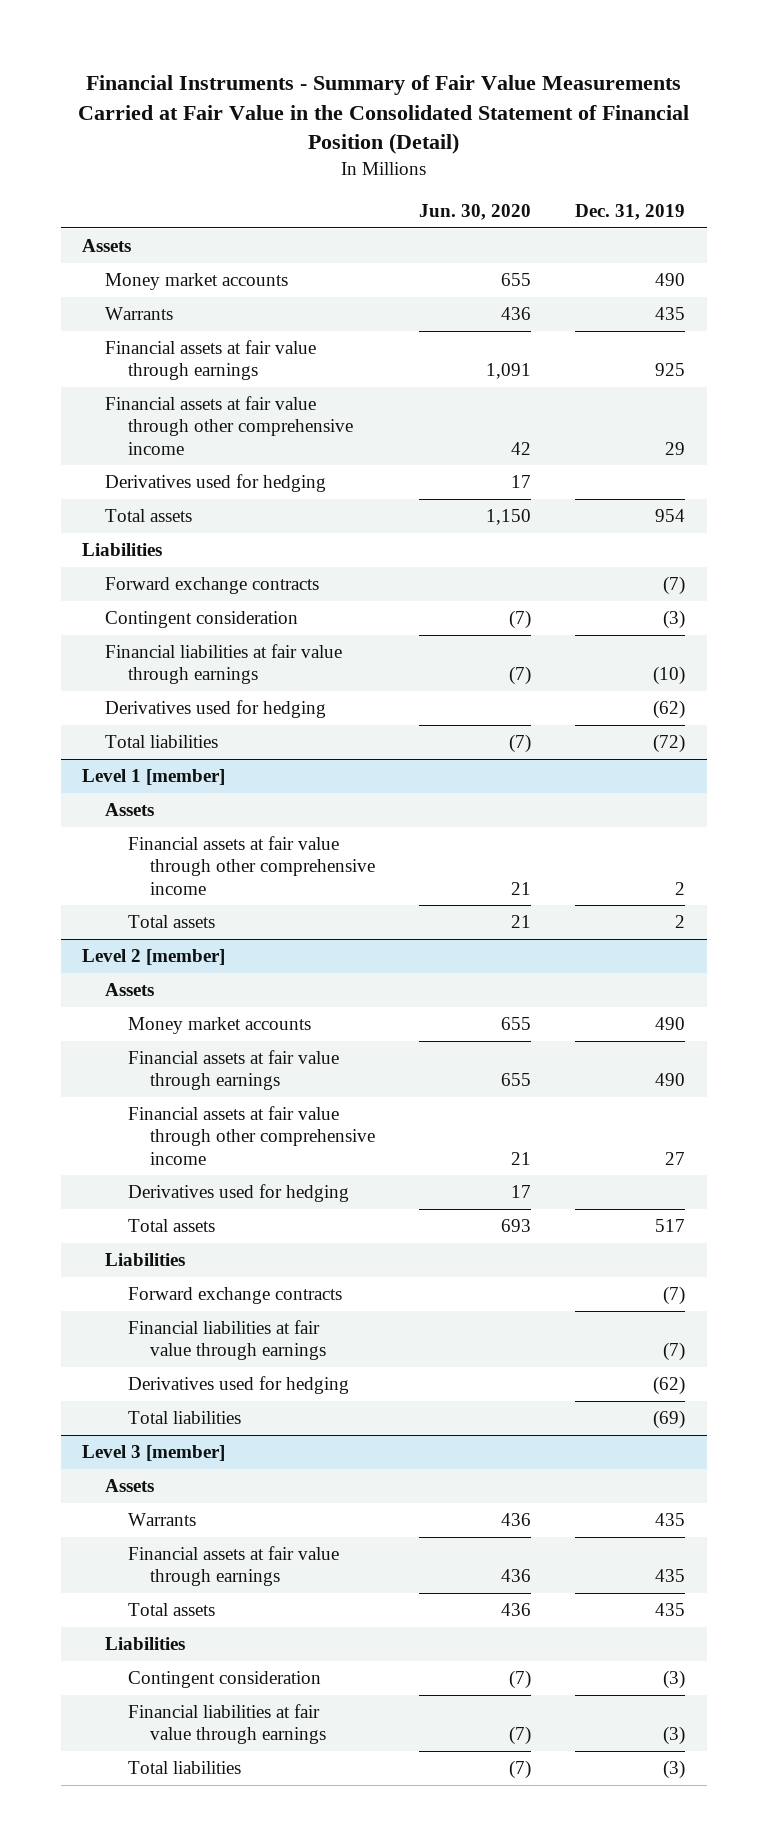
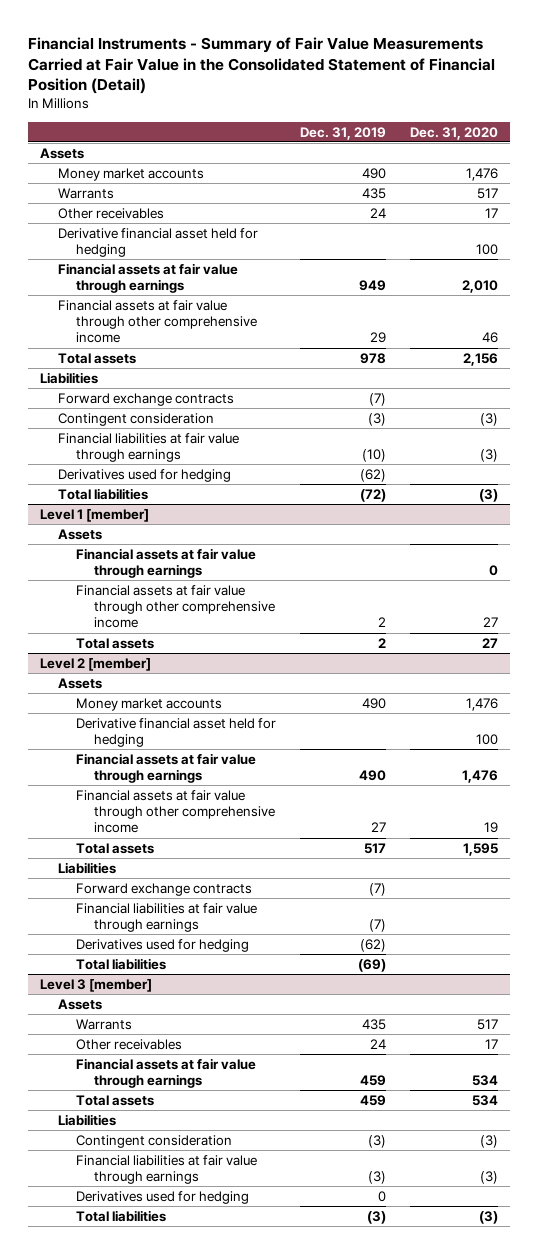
- | Jun. 30, 2020 | Dec. 31, 2019
+ | Dec. 31, 2019 | Dec. 31, 2020
- Financial assets at fair value through earnings | 1,091 | 925
+ Other receivables | 24 | 17
+ Derivative financial asset held for hedging | | 100
+ Financial assets at fair value through earnings | 949 | 2,010
- Derivatives used for hedging | 17 |
- Total assets | 1,150 | 954
+ Total assets | 978 | 2,156
@ Level 1 [member]
+ Financial assets at fair value through earnings | | 0
@ Level 2 [member]
+ Derivative financial asset held for hedging | | 100
- Derivatives used for hedging | 17 |
@ Level 3 [member]
- Financial assets at fair value through earnings | 436 | 435
- Total assets | 436 | 435
+ Other receivables | 24 | 17
+ Financial assets at fair value through earnings | 459 | 534
+ Total assets | 459 | 534
+ Derivatives used for hedging | 0 |

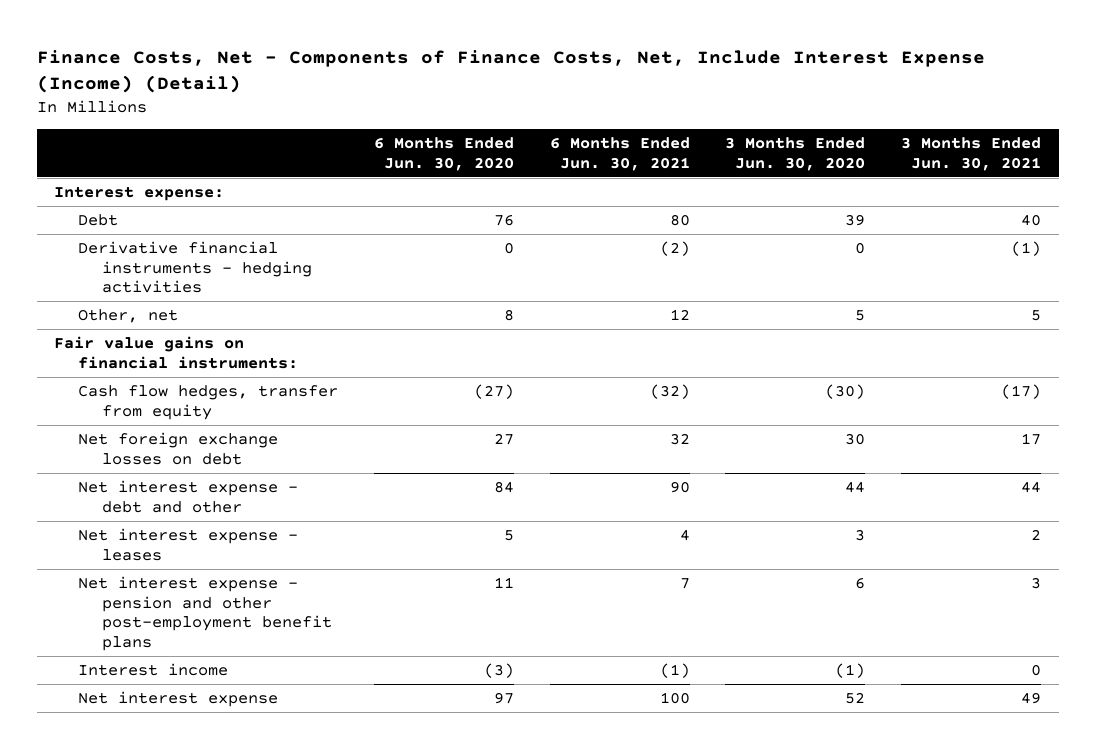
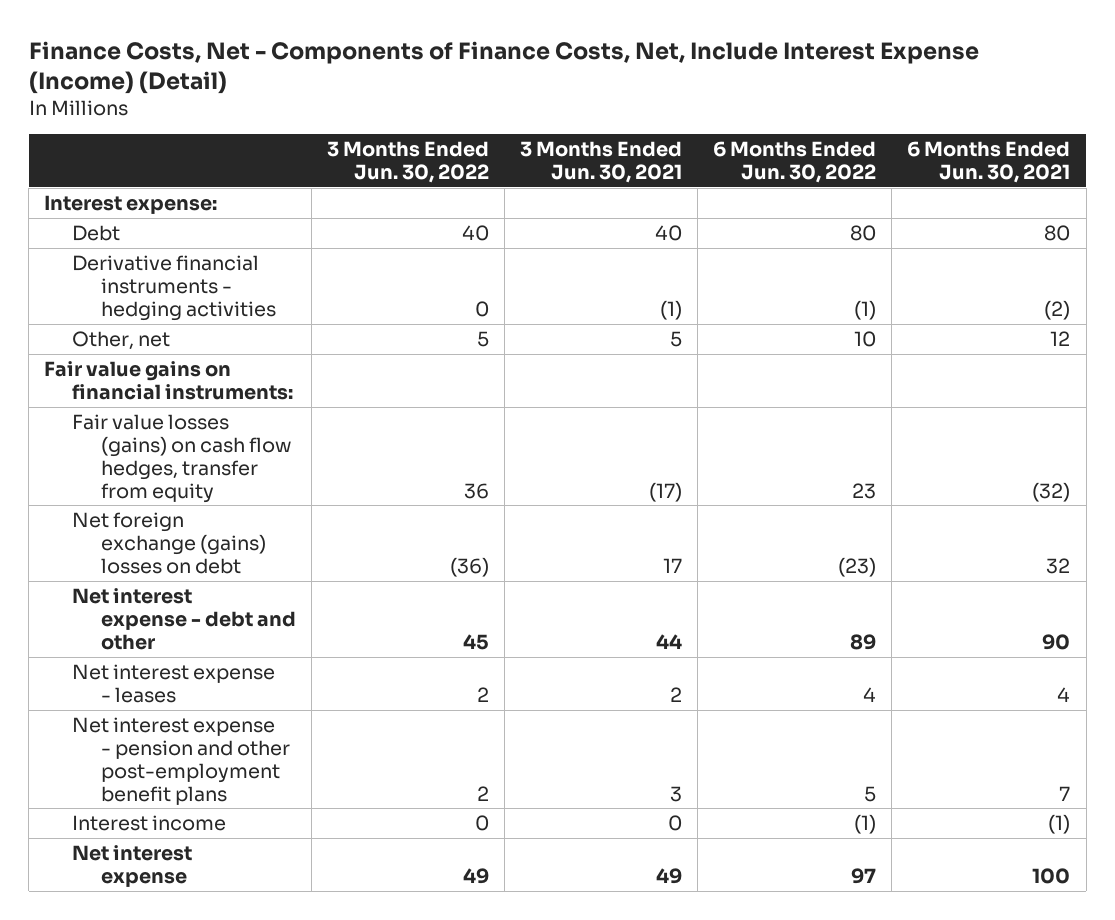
- | 6 Months Ended Jun. 30, 2020 | 6 Months Ended Jun. 30, 2021 | 3 Months Ended Jun. 30, 2020 | 3 Months Ended Jun. 30, 2021
+ | 3 Months Ended Jun. 30, 2022 | 3 Months Ended Jun. 30, 2021 | 6 Months Ended Jun. 30, 2022 | 6 Months Ended Jun. 30, 2021
- Cash flow hedges, transfer from equity | (27) | (32) | (30) | (17)
- Net foreign exchange losses on debt | 27 | 32 | 30 | 17
+ Fair value losses (gains) on cash flow hedges, transfer from equity | 36 | (17) | 23 | (32)
+ Net foreign exchange (gains) losses on debt | (36) | 17 | (23) | 32

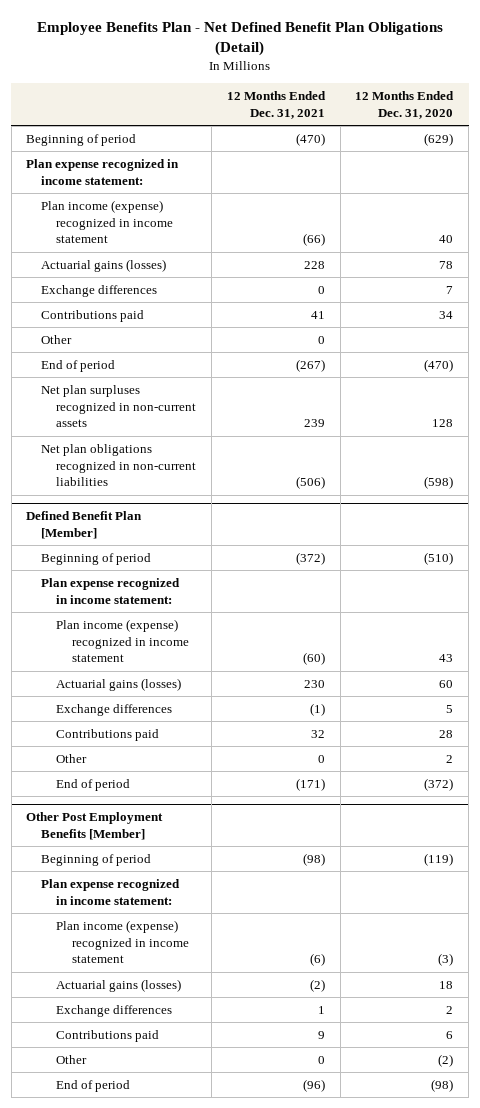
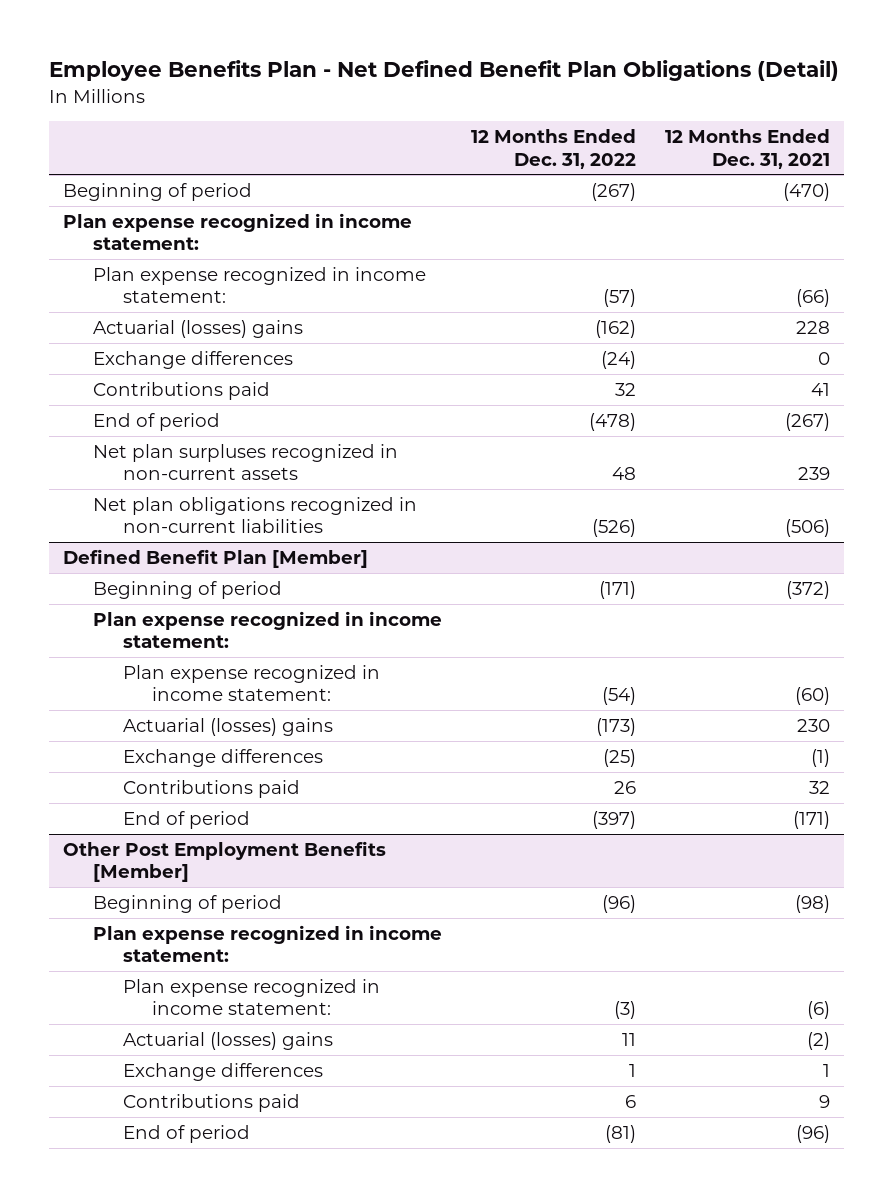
- | 12 Months Ended Dec. 31, 2021 | 12 Months Ended Dec. 31, 2020
+ | 12 Months Ended Dec. 31, 2022 | 12 Months Ended Dec. 31, 2021
- Plan income (expense) recognized in income statement | (66) | 40
- Actuarial gains (losses) | 228 | 78
+ Plan expense recognized in income statement: | (57) | (66)
+ Actuarial (losses) gains | (162) | 228
- Other | 0 |
@ Defined Benefit Plan [Member]
- Plan income (expense) recognized in income statement | (60) | 43
- Actuarial gains (losses) | 230 | 60
+ Plan expense recognized in income statement: | (54) | (60)
+ Actuarial (losses) gains | (173) | 230
- Other | 0 | 2
@ Other Post Employment Benefits [Member]
- Plan income (expense) recognized in income statement | (6) | (3)
- Actuarial gains (losses) | (2) | 18
+ Plan expense recognized in income statement: | (3) | (6)
+ Actuarial (losses) gains | 11 | (2)
- Other | 0 | (2)

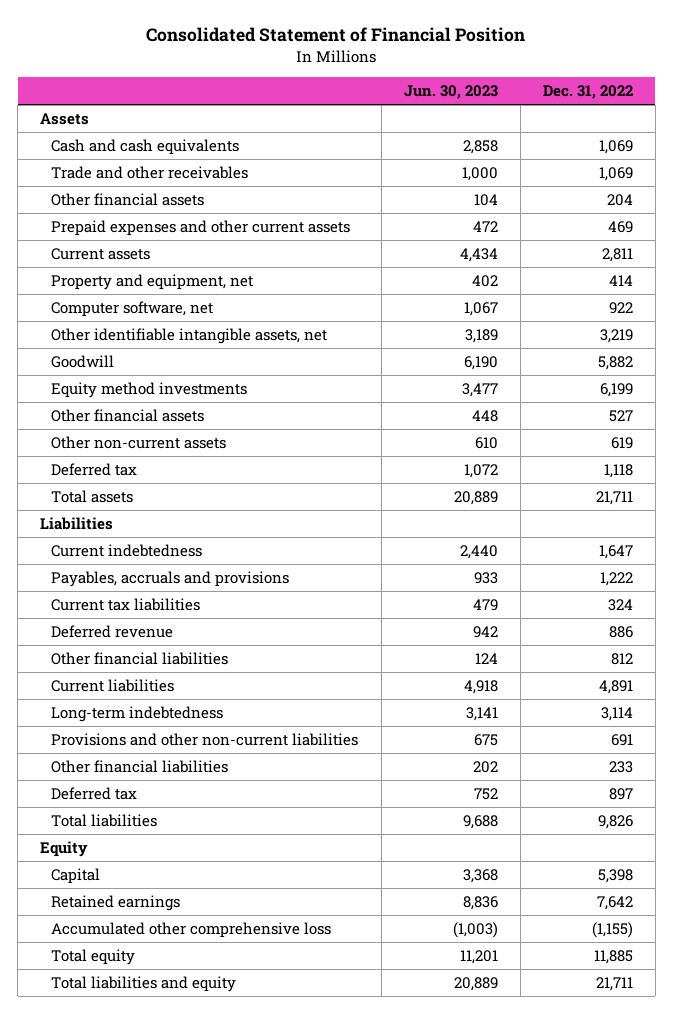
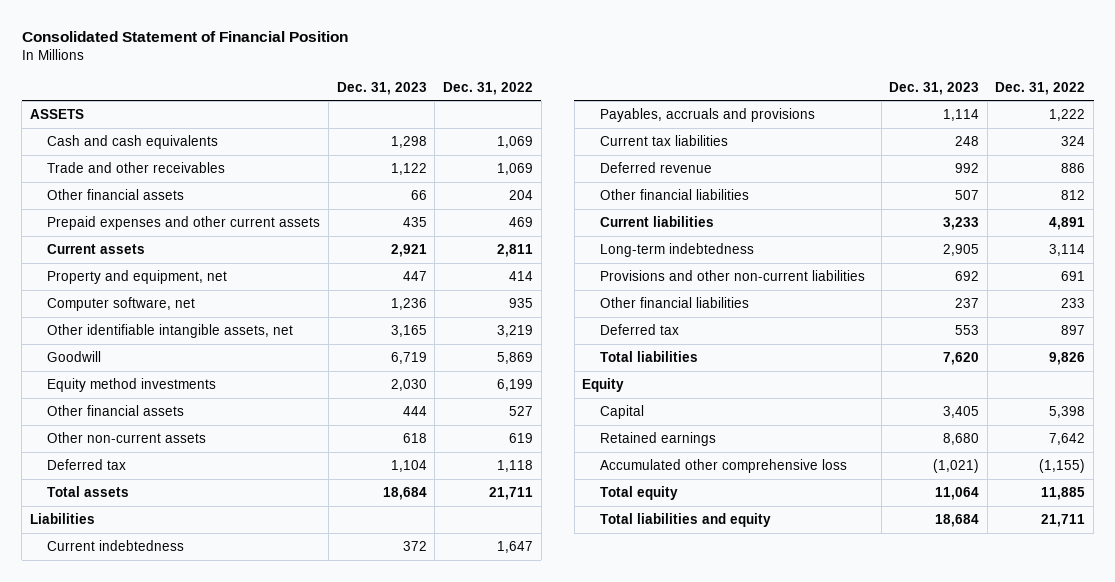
- | Jun. 30, 2023 | Dec. 31, 2022
+ | Dec. 31, 2023 | Dec. 31, 2022
- Assets
+ ASSETS
- Computer software, net | 1,067 | 922
+ Computer software, net | 1,236 | 935
- Goodwill | 6,190 | 5,882
+ Goodwill | 6,719 | 5,869

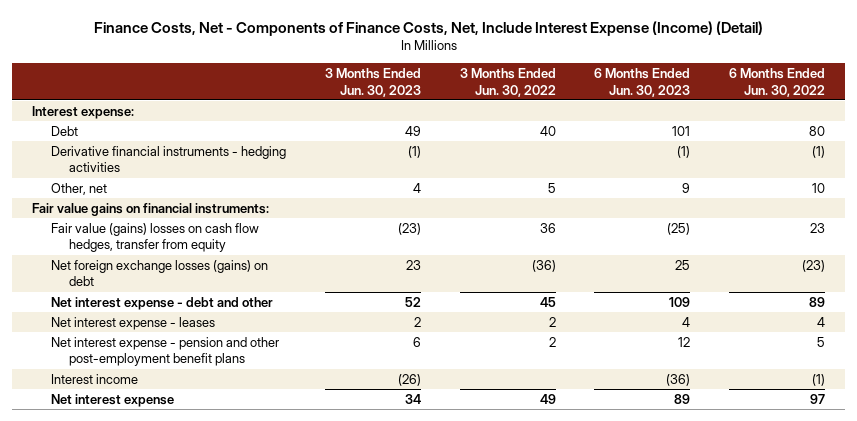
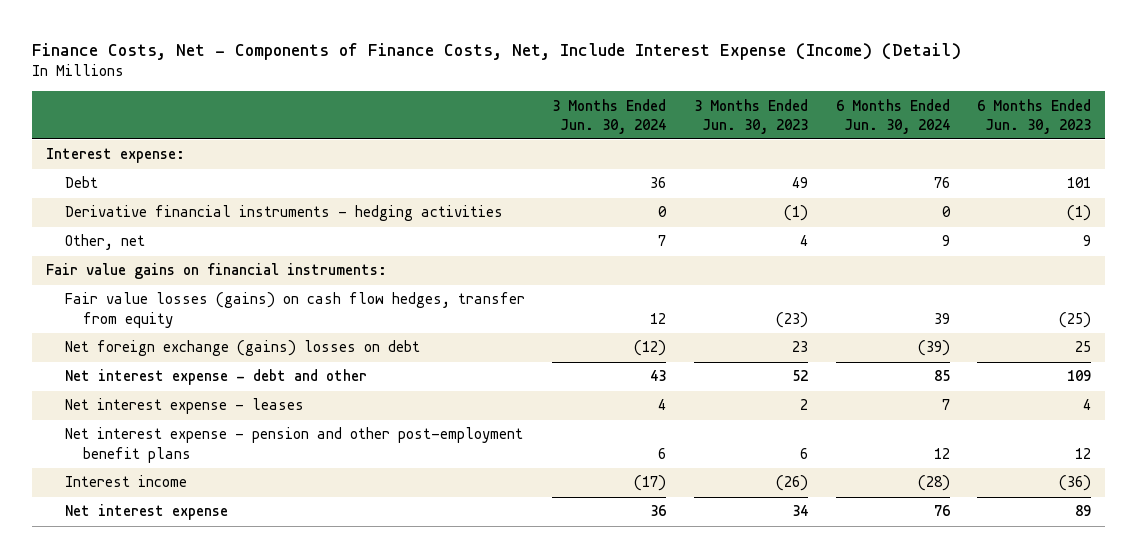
- | 3 Months Ended Jun. 30, 2023 | 3 Months Ended Jun. 30, 2022 | 6 Months Ended Jun. 30, 2023 | 6 Months Ended Jun. 30, 2022
+ | 3 Months Ended Jun. 30, 2024 | 3 Months Ended Jun. 30, 2023 | 6 Months Ended Jun. 30, 2024 | 6 Months Ended Jun. 30, 2023
- Fair value (gains) losses on cash flow hedges, transfer from equity | (23) | 36 | (25) | 23
- Net foreign exchange losses (gains) on debt | 23 | (36) | 25 | (23)
+ Fair value losses (gains) on cash flow hedges, transfer from equity | 12 | (23) | 39 | (25)
+ Net foreign exchange (gains) losses on debt | (12) | 23 | (39) | 25

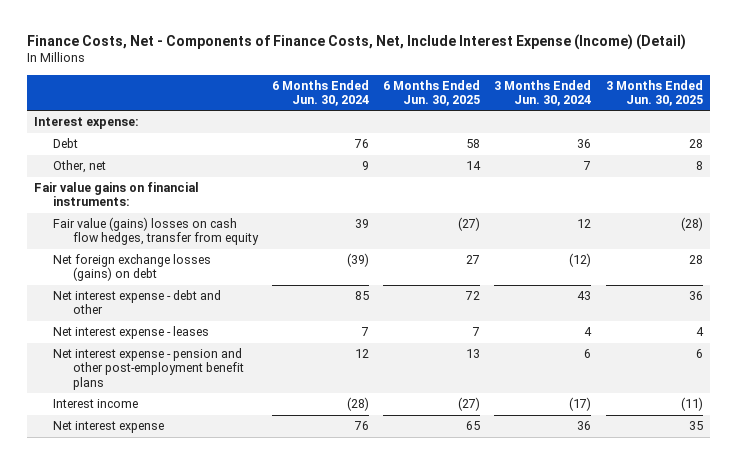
- | 3 Months Ended Jun. 30, 2024 | 3 Months Ended Jun. 30, 2023 | 6 Months Ended Jun. 30, 2024 | 6 Months Ended Jun. 30, 2023
+ | 6 Months Ended Jun. 30, 2024 | 6 Months Ended Jun. 30, 2025 | 3 Months Ended Jun. 30, 2024 | 3 Months Ended Jun. 30, 2025
- Derivative financial instruments - hedging activities | 0 | (1) | 0 | (1)
- Fair value losses (gains) on cash flow hedges, transfer from equity | 12 | (23) | 39 | (25)
- Net foreign exchange (gains) losses on debt | (12) | 23 | (39) | 25
+ Fair value (gains) losses on cash flow hedges, transfer from equity | 39 | (27) | 12 | (28)
+ Net foreign exchange losses (gains) on debt | (39) | 27 | (12) | 28

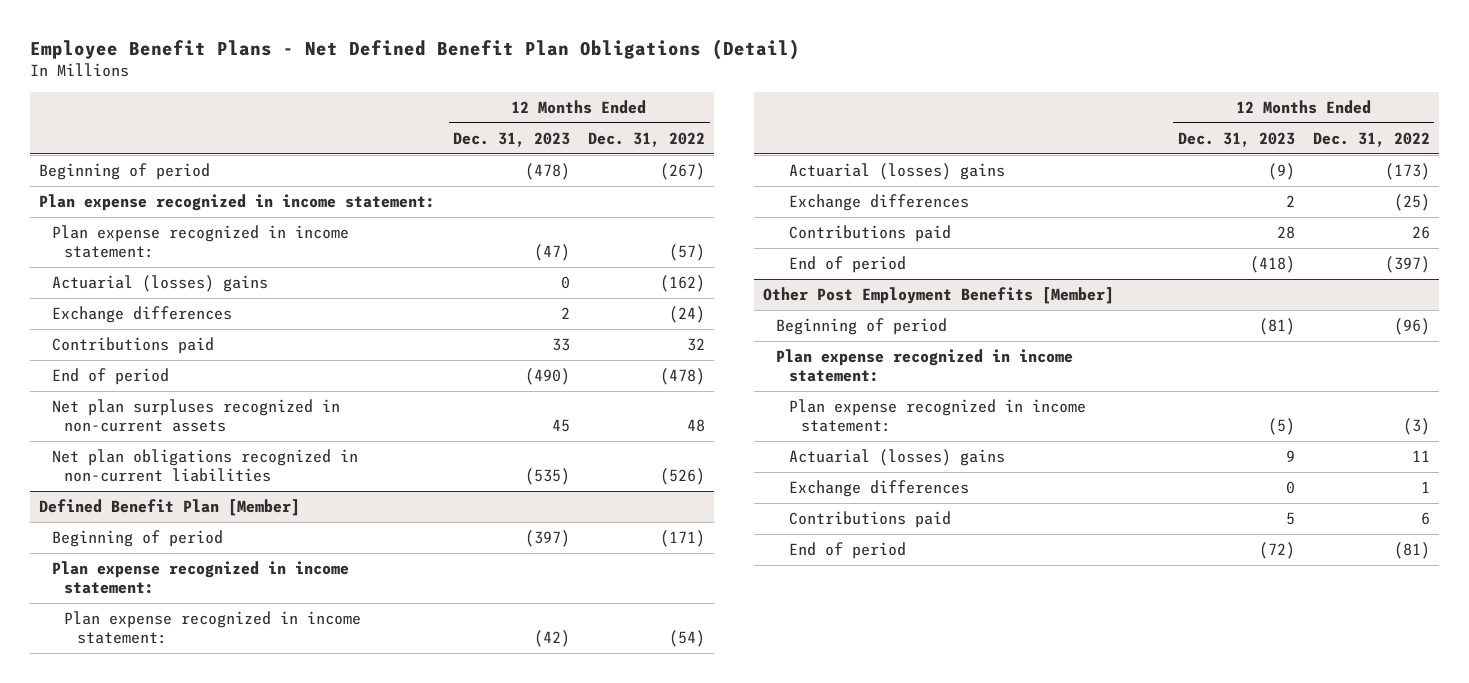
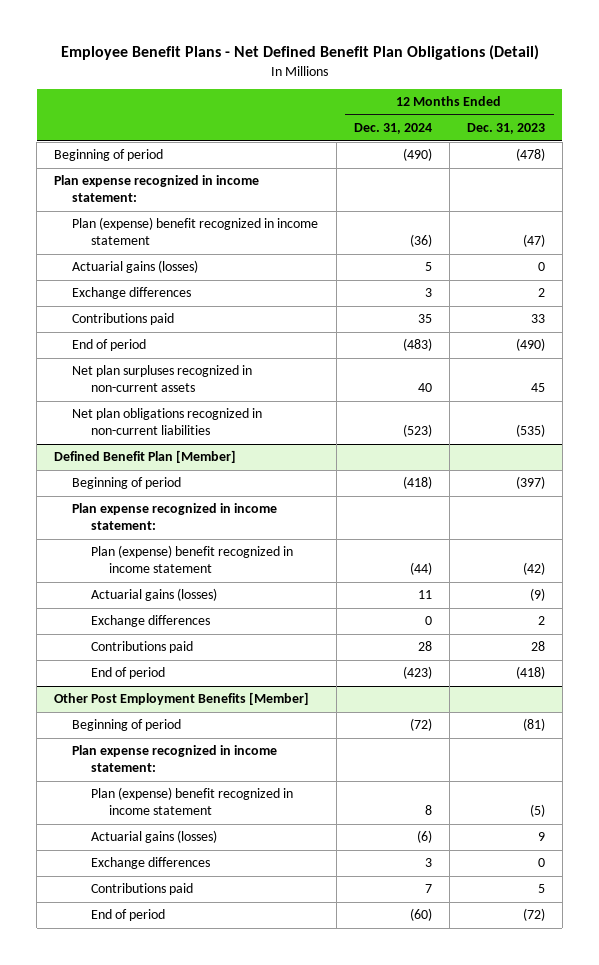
- | 12 Months Ended Dec. 31, 2023 | 12 Months Ended Dec. 31, 2022
+ | 12 Months Ended Dec. 31, 2024 | 12 Months Ended Dec. 31, 2023
- Plan expense recognized in income statement: | (47) | (57)
- Actuarial (losses) gains | 0 | (162)
+ Plan (expense) benefit recognized in income statement | (36) | (47)
+ Actuarial gains (losses) | 5 | 0
@ Defined Benefit Plan [Member]
- Plan expense recognized in income statement: | (42) | (54)
- Actuarial (losses) gains | (9) | (173)
+ Plan (expense) benefit recognized in income statement | (44) | (42)
+ Actuarial gains (losses) | 11 | (9)
@ Other Post Employment Benefits [Member]
- Plan expense recognized in income statement: | (5) | (3)
- Actuarial (losses) gains | 9 | 11
+ Plan (expense) benefit recognized in income statement | 8 | (5)
+ Actuarial gains (losses) | (6) | 9

